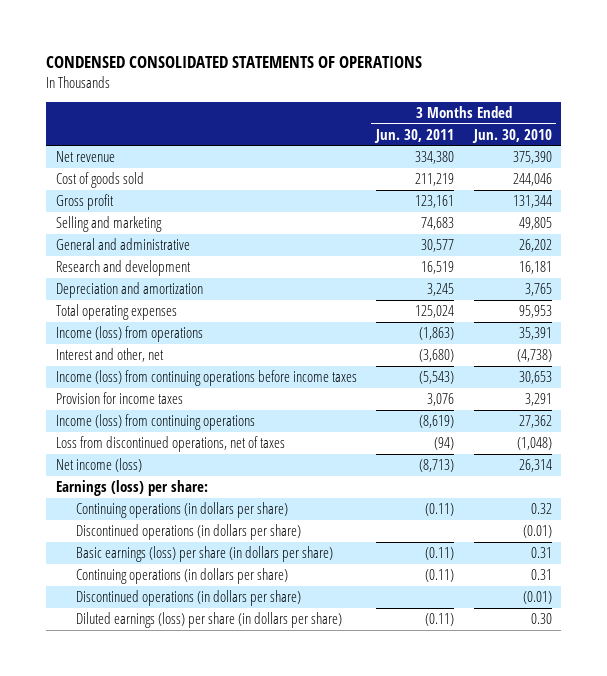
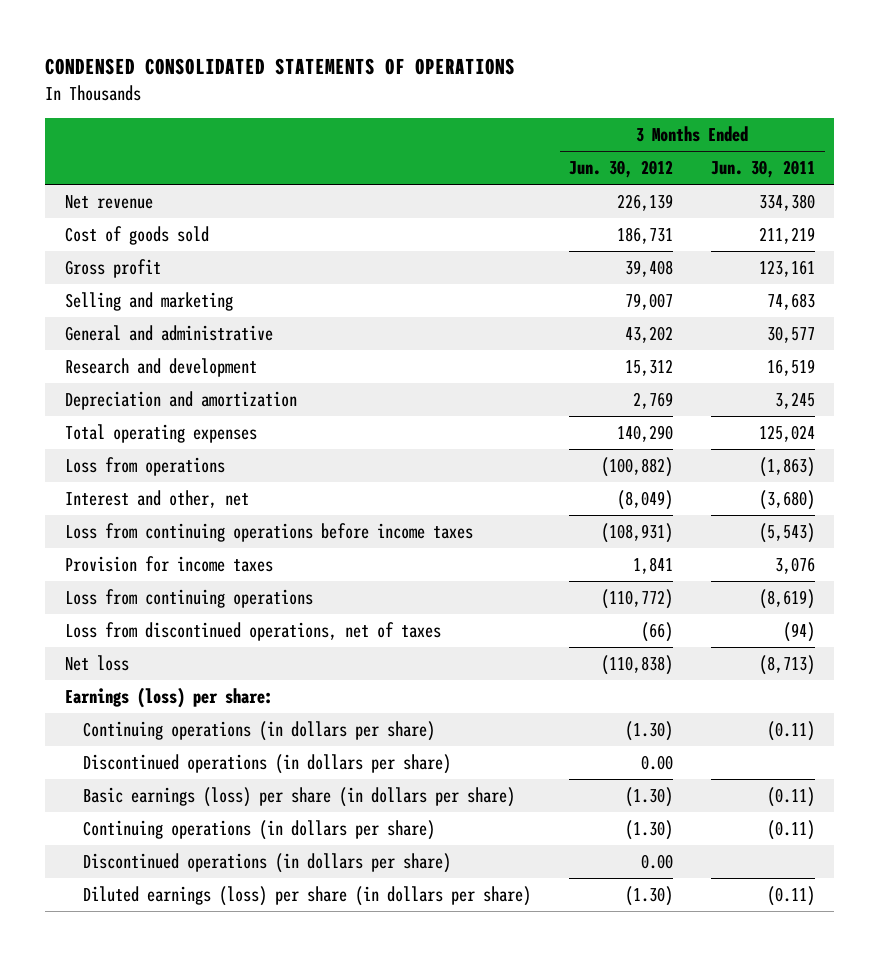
- | 3 Months Ended Jun. 30, 2011 | 3 Months Ended Jun. 30, 2010
+ | 3 Months Ended Jun. 30, 2012 | 3 Months Ended Jun. 30, 2011
- Income (loss) from operations | (1,863) | 35,391
+ Loss from operations | (100,882) | (1,863)
- Income (loss) from continuing operations before income taxes | (5,543) | 30,653
+ Loss from continuing operations before income taxes | (108,931) | (5,543)
- Income (loss) from continuing operations | (8,619) | 27,362
+ Loss from continuing operations | (110,772) | (8,619)
- Net income (loss) | (8,713) | 26,314
+ Net loss | (110,838) | (8,713)

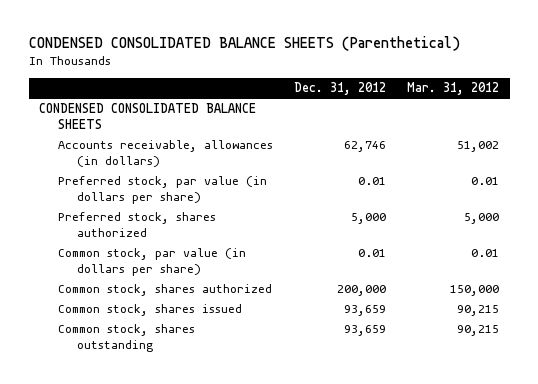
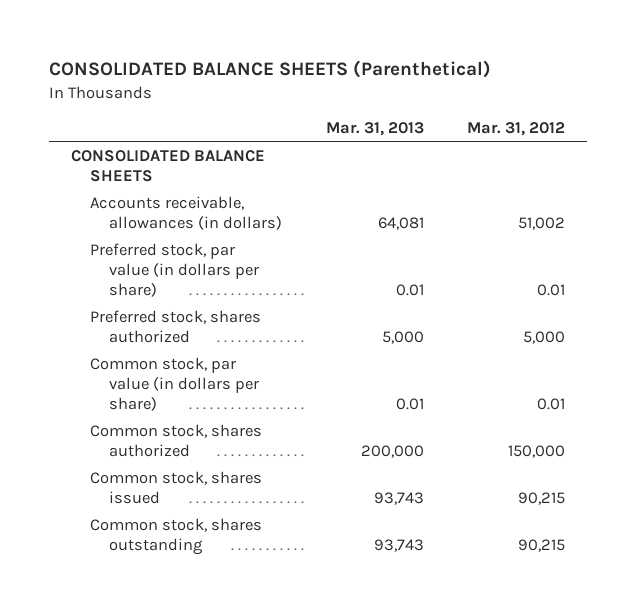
- CONDENSED CONSOLIDATED BALANCE SHEETS (Parenthetical)
+ CONSOLIDATED BALANCE SHEETS (Parenthetical)
- | Dec. 31, 2012 | Mar. 31, 2012
+ | Mar. 31, 2013 | Mar. 31, 2012
- CONDENSED CONSOLIDATED BALANCE SHEETS
+ CONSOLIDATED BALANCE SHEETS

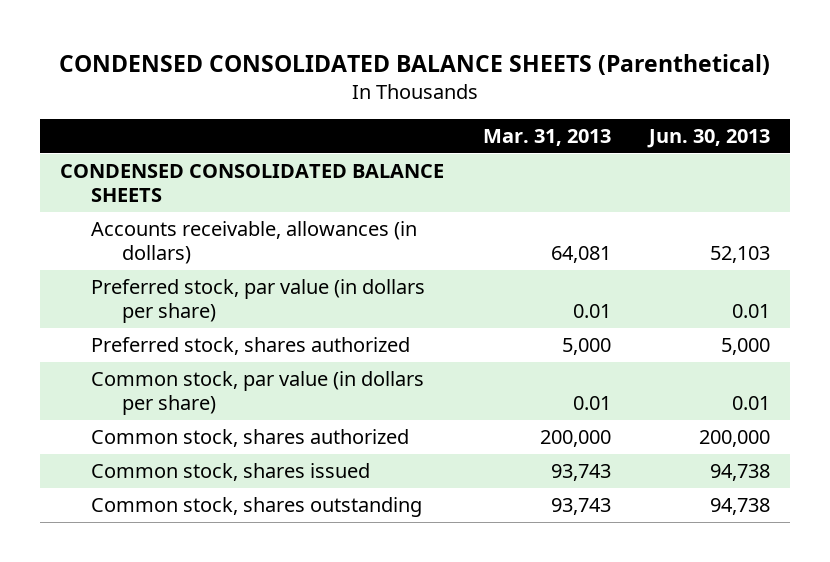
- CONSOLIDATED BALANCE SHEETS (Parenthetical)
+ CONDENSED CONSOLIDATED BALANCE SHEETS (Parenthetical)
- | Mar. 31, 2013 | Mar. 31, 2012
+ | Mar. 31, 2013 | Jun. 30, 2013
- CONSOLIDATED BALANCE SHEETS
+ CONDENSED CONSOLIDATED BALANCE SHEETS

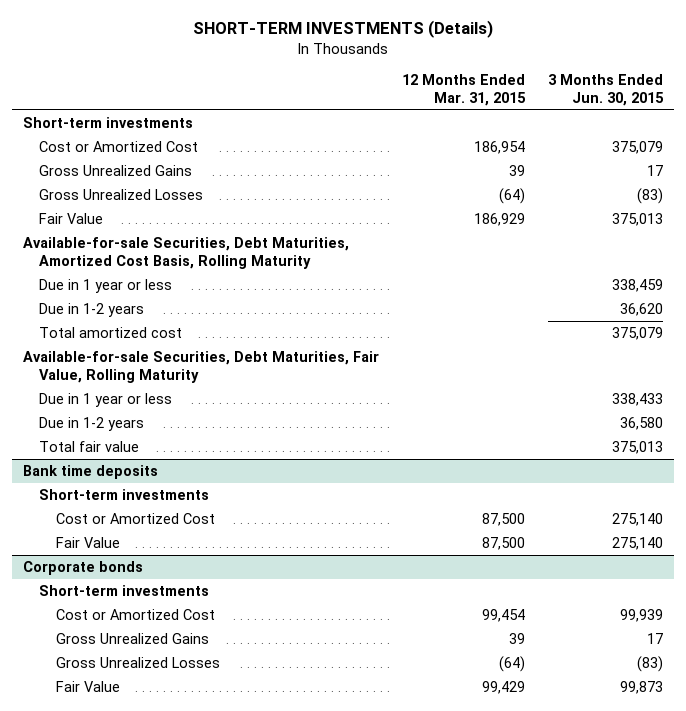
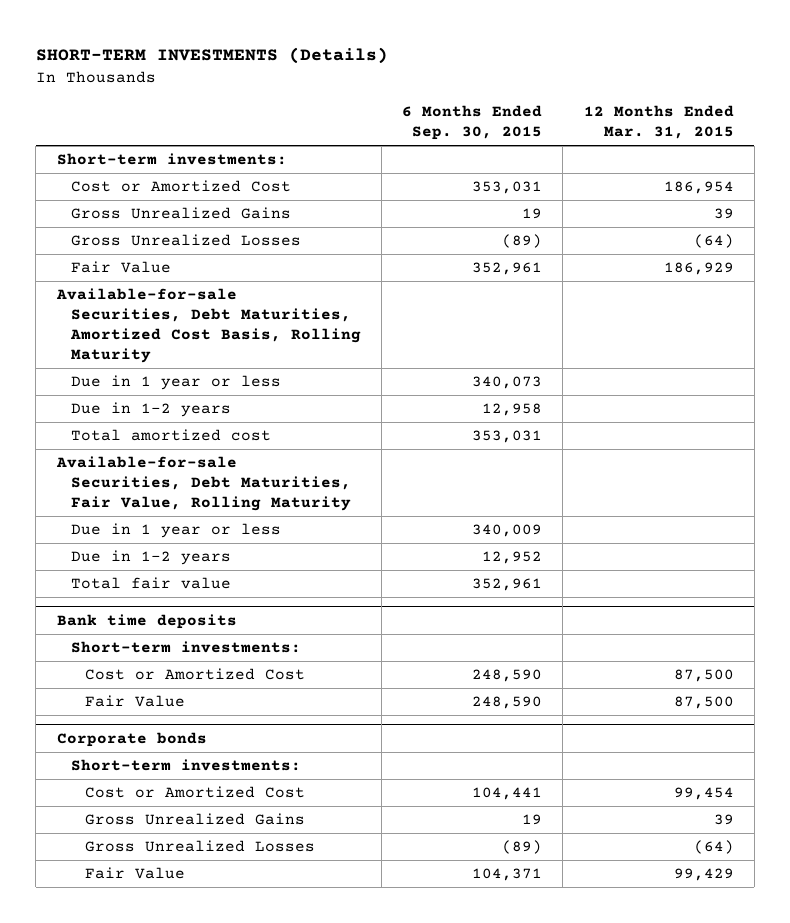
- | 12 Months Ended Mar. 31, 2015 | 3 Months Ended Jun. 30, 2015
+ | 6 Months Ended Sep. 30, 2015 | 12 Months Ended Mar. 31, 2015
- Short-term investments
+ Short-term investments:
@ Bank time deposits
- Short-term investments
+ Short-term investments:
@ Corporate bonds
- Short-term investments
+ Short-term investments:

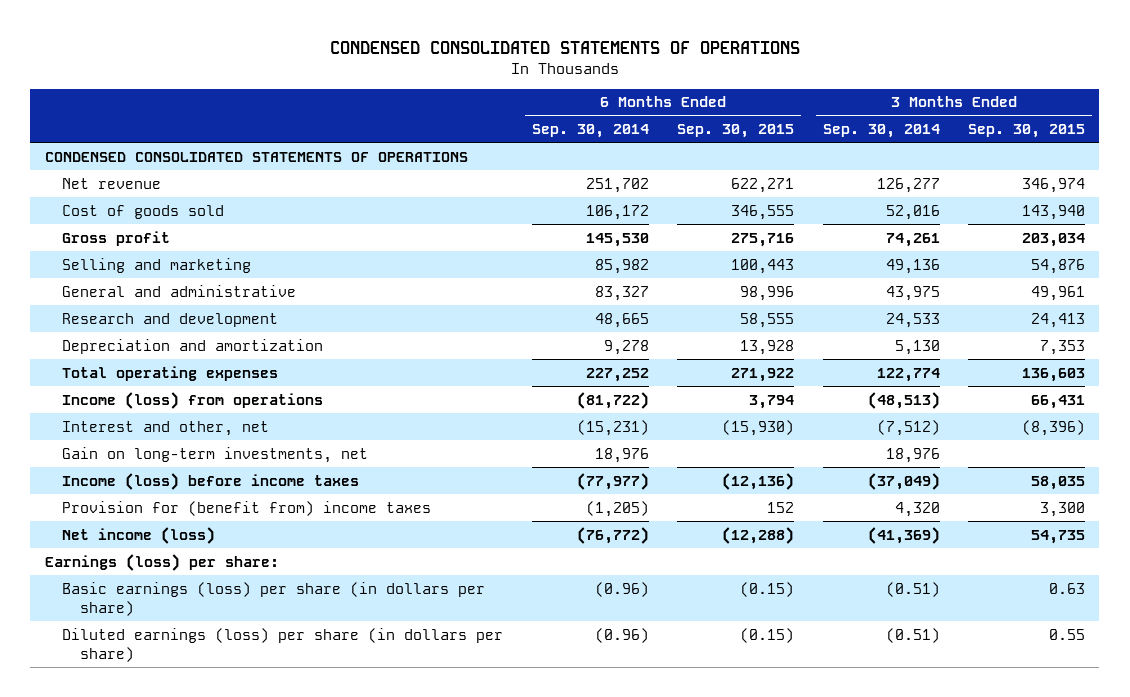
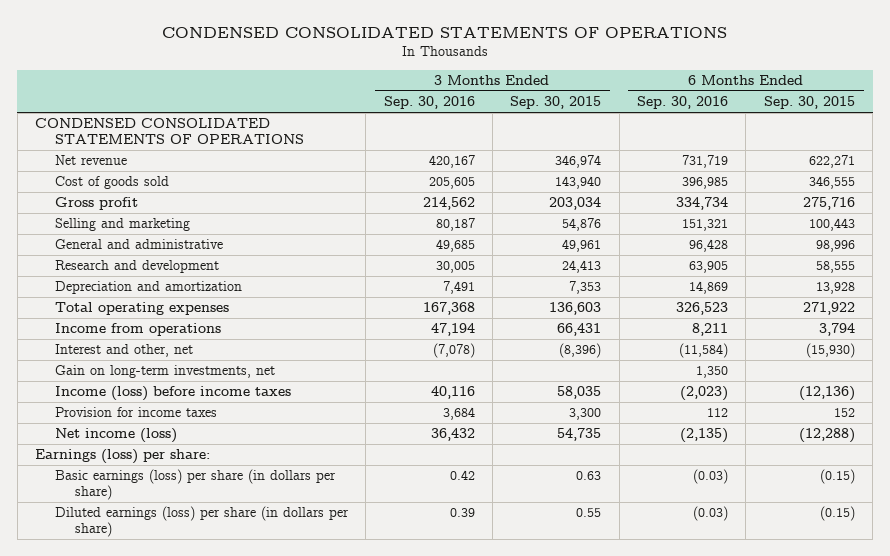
- | 6 Months Ended Sep. 30, 2014 | 6 Months Ended Sep. 30, 2015 | 3 Months Ended Sep. 30, 2014 | 3 Months Ended Sep. 30, 2015
+ | 3 Months Ended Sep. 30, 2016 | 3 Months Ended Sep. 30, 2015 | 6 Months Ended Sep. 30, 2016 | 6 Months Ended Sep. 30, 2015
- Income (loss) from operations | (81,722) | 3,794 | (48,513) | 66,431
+ Income from operations | 47,194 | 66,431 | 8,211 | 3,794
- Provision for (benefit from) income taxes | (1,205) | 152 | 4,320 | 3,300
+ Provision for income taxes | 3,684 | 3,300 | 112 | 152

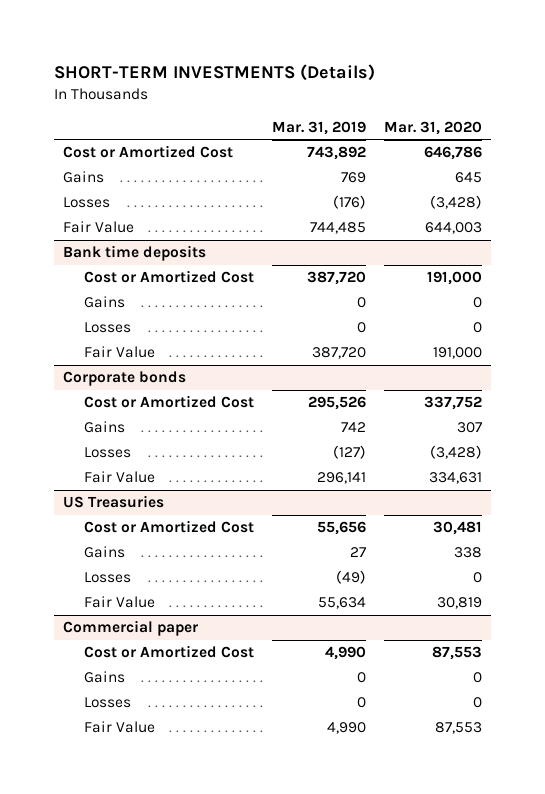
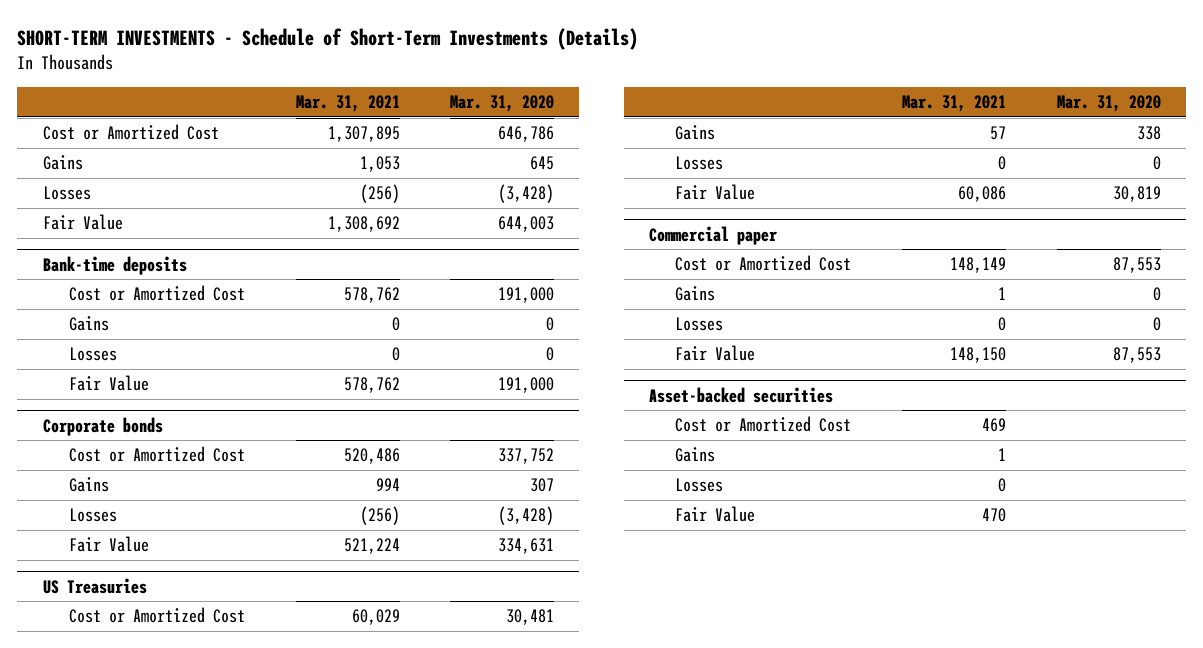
- SHORT-TERM INVESTMENTS (Details)
+ SHORT-TERM INVESTMENTS - Schedule of Short-Term Investments (Details)
- | Mar. 31, 2019 | Mar. 31, 2020
+ | Mar. 31, 2021 | Mar. 31, 2020
- Bank time deposits
+ Bank-time deposits
+ Asset-backed securities
+ Cost or Amortized Cost | 469 |
+ Gains | 1 |
+ Losses | 0 |
+ Fair Value | 470 |

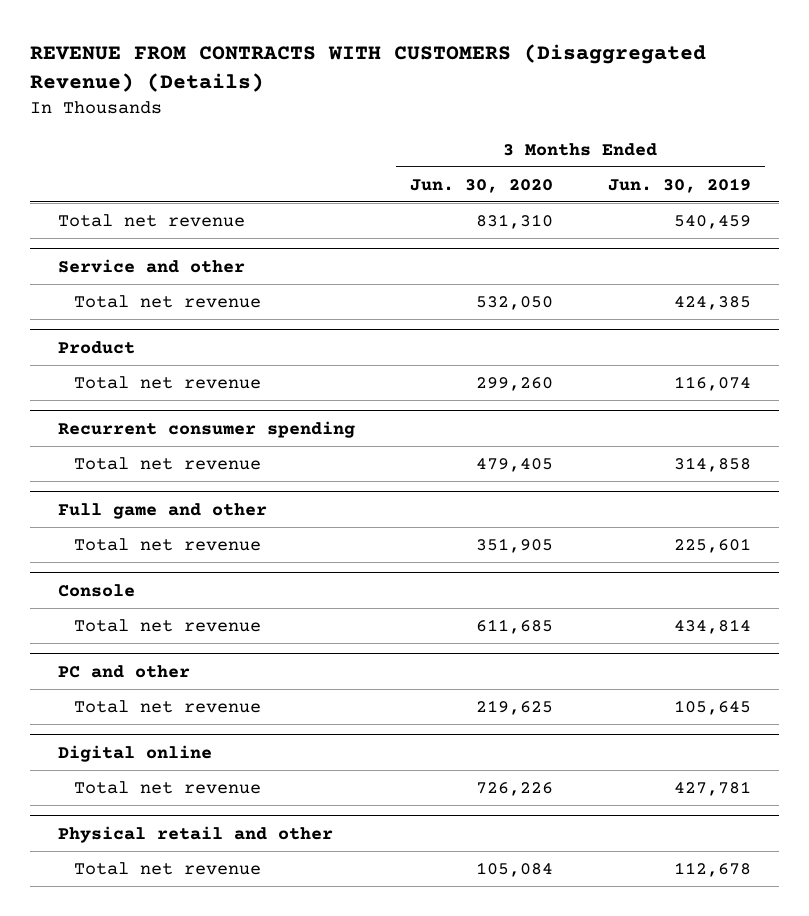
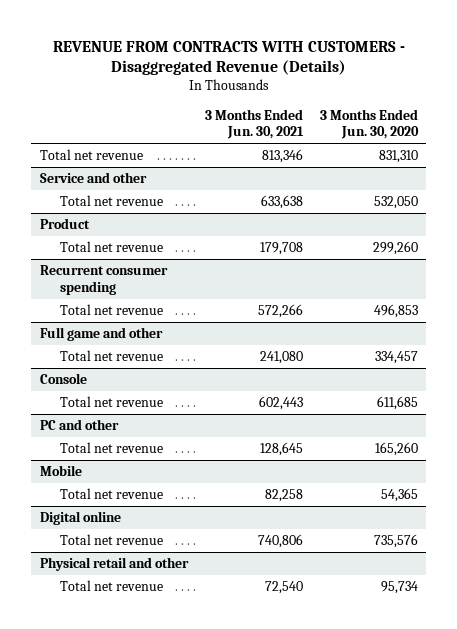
- REVENUE FROM CONTRACTS WITH CUSTOMERS (Disaggregated Revenue) (Details)
+ REVENUE FROM CONTRACTS WITH CUSTOMERS - Disaggregated Revenue (Details)
- | 3 Months Ended Jun. 30, 2020 | 3 Months Ended Jun. 30, 2019
+ | 3 Months Ended Jun. 30, 2021 | 3 Months Ended Jun. 30, 2020
@ Recurrent consumer spending
- Total net revenue | 479,405 | 314,858
+ Total net revenue | 572,266 | 496,853
@ Full game and other
- Total net revenue | 351,905 | 225,601
+ Total net revenue | 241,080 | 334,457
@ PC and other
- Total net revenue | 219,625 | 105,645
+ Total net revenue | 128,645 | 165,260
+ Mobile
+ Total net revenue | 82,258 | 54,365
@ Digital online
- Total net revenue | 726,226 | 427,781
+ Total net revenue | 740,806 | 735,576
@ Physical retail and other
- Total net revenue | 105,084 | 112,678
+ Total net revenue | 72,540 | 95,734

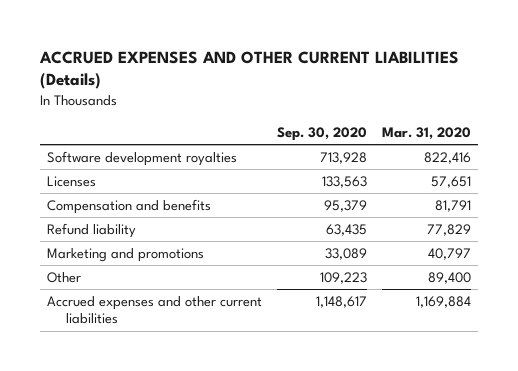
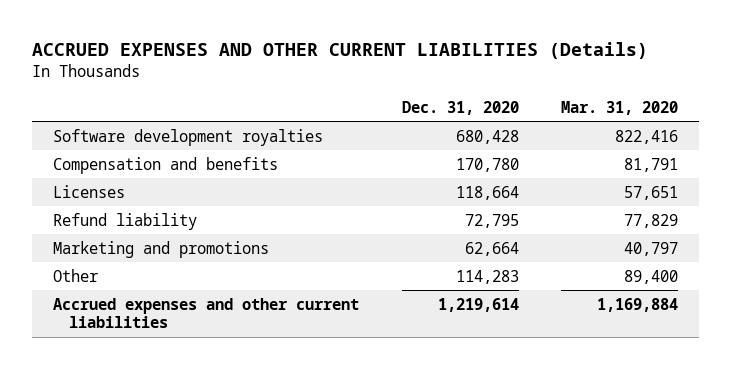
- | Sep. 30, 2020 | Mar. 31, 2020
+ | Dec. 31, 2020 | Mar. 31, 2020
moved down: Licenses | 118,664 | 57,651

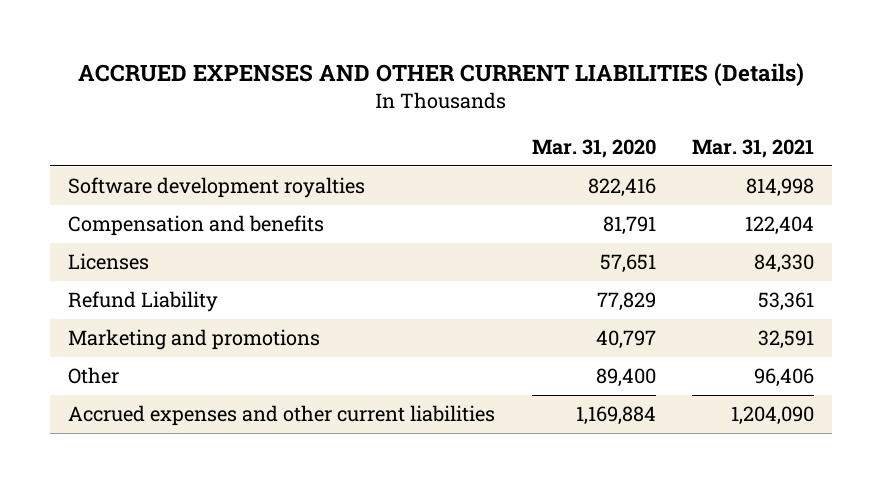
- | Dec. 31, 2020 | Mar. 31, 2020
+ | Mar. 31, 2020 | Mar. 31, 2021
- Refund liability | 72,795 | 77,829
+ Refund Liability | 77,829 | 53,361

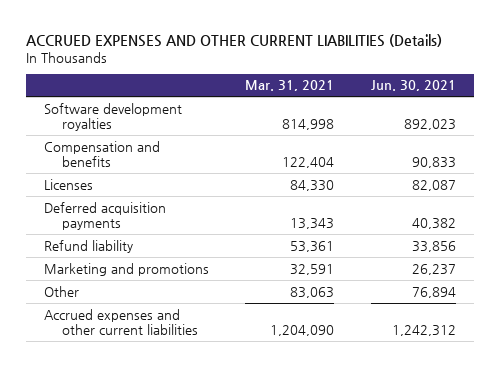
- | Mar. 31, 2020 | Mar. 31, 2021
+ | Mar. 31, 2021 | Jun. 30, 2021
- Refund Liability | 77,829 | 53,361
+ Deferred acquisition payments | 13,343 | 40,382
+ Refund liability | 53,361 | 33,856
- Other | 89,400 | 96,406
+ Other | 83,063 | 76,894

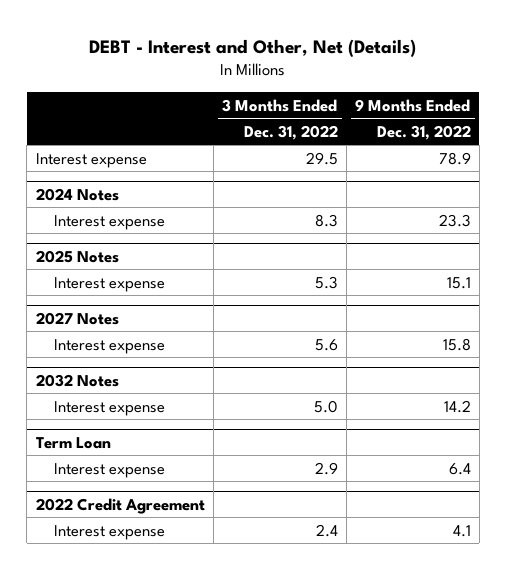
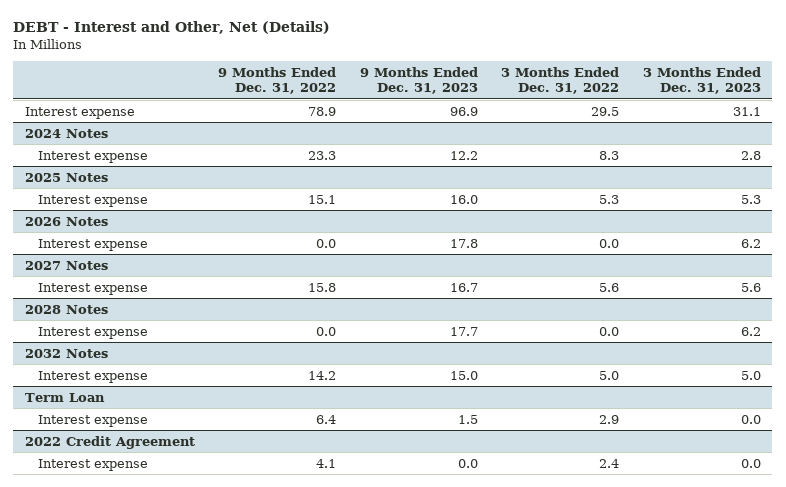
- | 3 Months Ended Dec. 31, 2022 | 9 Months Ended Dec. 31, 2022
+ | 9 Months Ended Dec. 31, 2022 | 9 Months Ended Dec. 31, 2023 | 3 Months Ended Dec. 31, 2022 | 3 Months Ended Dec. 31, 2023
+ 2026 Notes
+ Interest expense | 0.0 | 17.8 | 0.0 | 6.2
+ 2028 Notes
+ Interest expense | 0.0 | 17.7 | 0.0 | 6.2

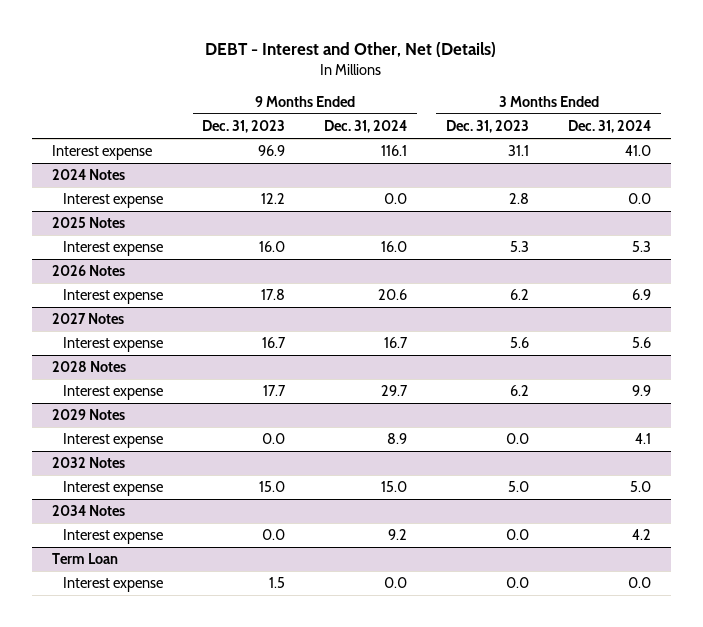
- | 9 Months Ended Dec. 31, 2022 | 9 Months Ended Dec. 31, 2023 | 3 Months Ended Dec. 31, 2022 | 3 Months Ended Dec. 31, 2023
+ | 9 Months Ended Dec. 31, 2023 | 9 Months Ended Dec. 31, 2024 | 3 Months Ended Dec. 31, 2023 | 3 Months Ended Dec. 31, 2024
+ 2029 Notes
+ Interest expense | 0.0 | 8.9 | 0.0 | 4.1
+ 2034 Notes
+ Interest expense | 0.0 | 9.2 | 0.0 | 4.2
- 2022 Credit Agreement
- Interest expense | 4.1 | 0.0 | 2.4 | 0.0

